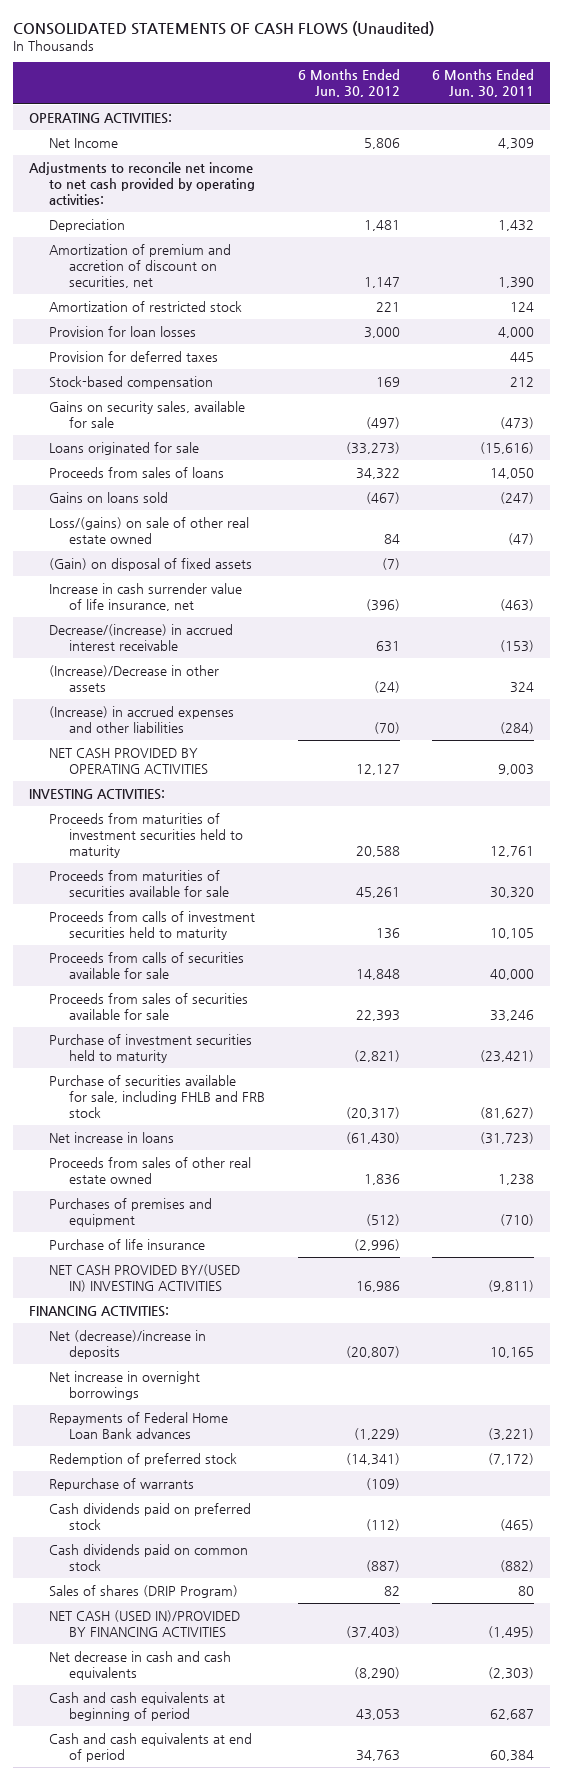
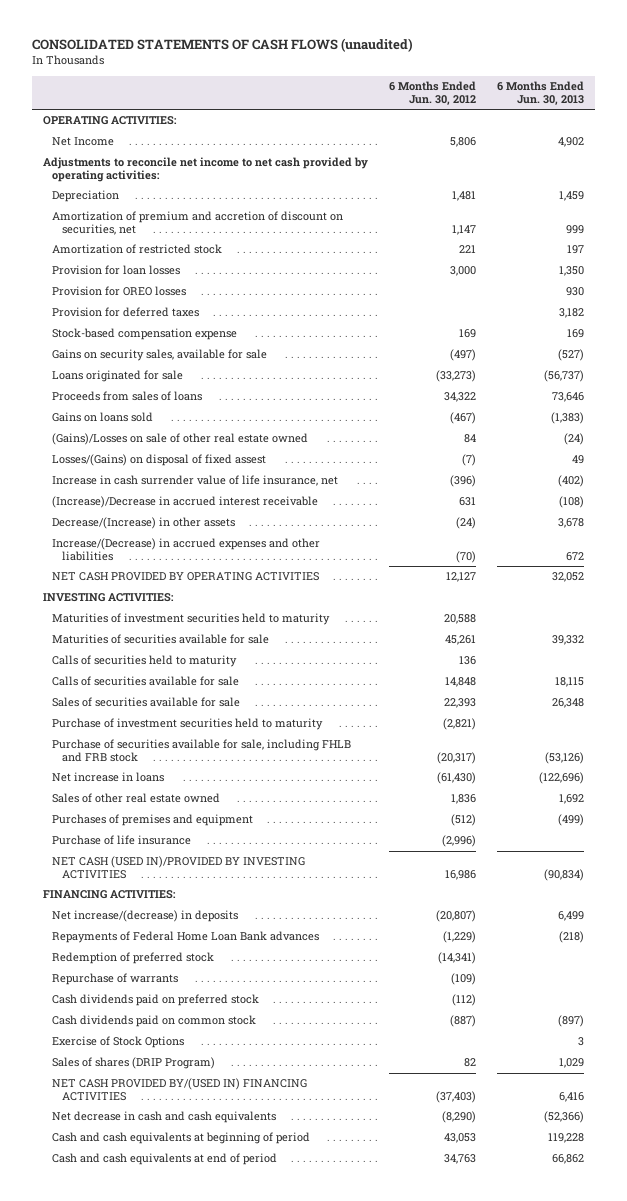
- CONSOLIDATED STATEMENTS OF CASH FLOWS (Unaudited)
+ CONSOLIDATED STATEMENTS OF CASH FLOWS (unaudited)
- | 6 Months Ended Jun. 30, 2012 | 6 Months Ended Jun. 30, 2011
+ | 6 Months Ended Jun. 30, 2012 | 6 Months Ended Jun. 30, 2013
+ Provision for OREO losses | | 930
- Stock-based compensation | 169 | 212
+ Stock-based compensation expense | 169 | 169
- Loss/(gains) on sale of other real estate owned | 84 | (47)
- (Gain) on disposal of fixed assets | (7) |
+ (Gains)/Losses on sale of other real estate owned | 84 | (24)
+ Losses/(Gains) on disposal of fixed assest | (7) | 49
- Decrease/(increase) in accrued interest receivable | 631 | (153)
- (Increase)/Decrease in other assets | (24) | 324
- (Increase) in accrued expenses and other liabilities | (70) | (284)
+ (Increase)/Decrease in accrued interest receivable | 631 | (108)
+ Decrease/(Increase) in other assets | (24) | 3,678
+ Increase/(Decrease) in accrued expenses and other liabilities | (70) | 672
- Proceeds from maturities of investment securities held to maturity | 20,588 | 12,761
- Proceeds from maturities of securities available for sale | 45,261 | 30,320
- Proceeds from calls of investment securities held to maturity | 136 | 10,105
- Proceeds from calls of securities available for sale | 14,848 | 40,000
- Proceeds from sales of securities available for sale | 22,393 | 33,246
+ Maturities of investment securities held to maturity | 20,588 |
+ Maturities of securities available for sale | 45,261 | 39,332
+ Calls of securities held to maturity | 136 |
+ Calls of securities available for sale | 14,848 | 18,115
+ Sales of securities available for sale | 22,393 | 26,348
- Proceeds from sales of other real estate owned | 1,836 | 1,238
+ Sales of other real estate owned | 1,836 | 1,692
- NET CASH PROVIDED BY/(USED IN) INVESTING ACTIVITIES | 16,986 | (9,811)
+ NET CASH (USED IN)/PROVIDED BY INVESTING ACTIVITIES | 16,986 | (90,834)
- Net (decrease)/increase in deposits | (20,807) | 10,165
- Net increase in overnight borrowings
+ Net increase/(decrease) in deposits | (20,807) | 6,499
+ Exercise of Stock Options | | 3
- NET CASH (USED IN)/PROVIDED BY FINANCING ACTIVITIES | (37,403) | (1,495)
+ NET CASH PROVIDED BY/(USED IN) FINANCING ACTIVITIES | (37,403) | 6,416

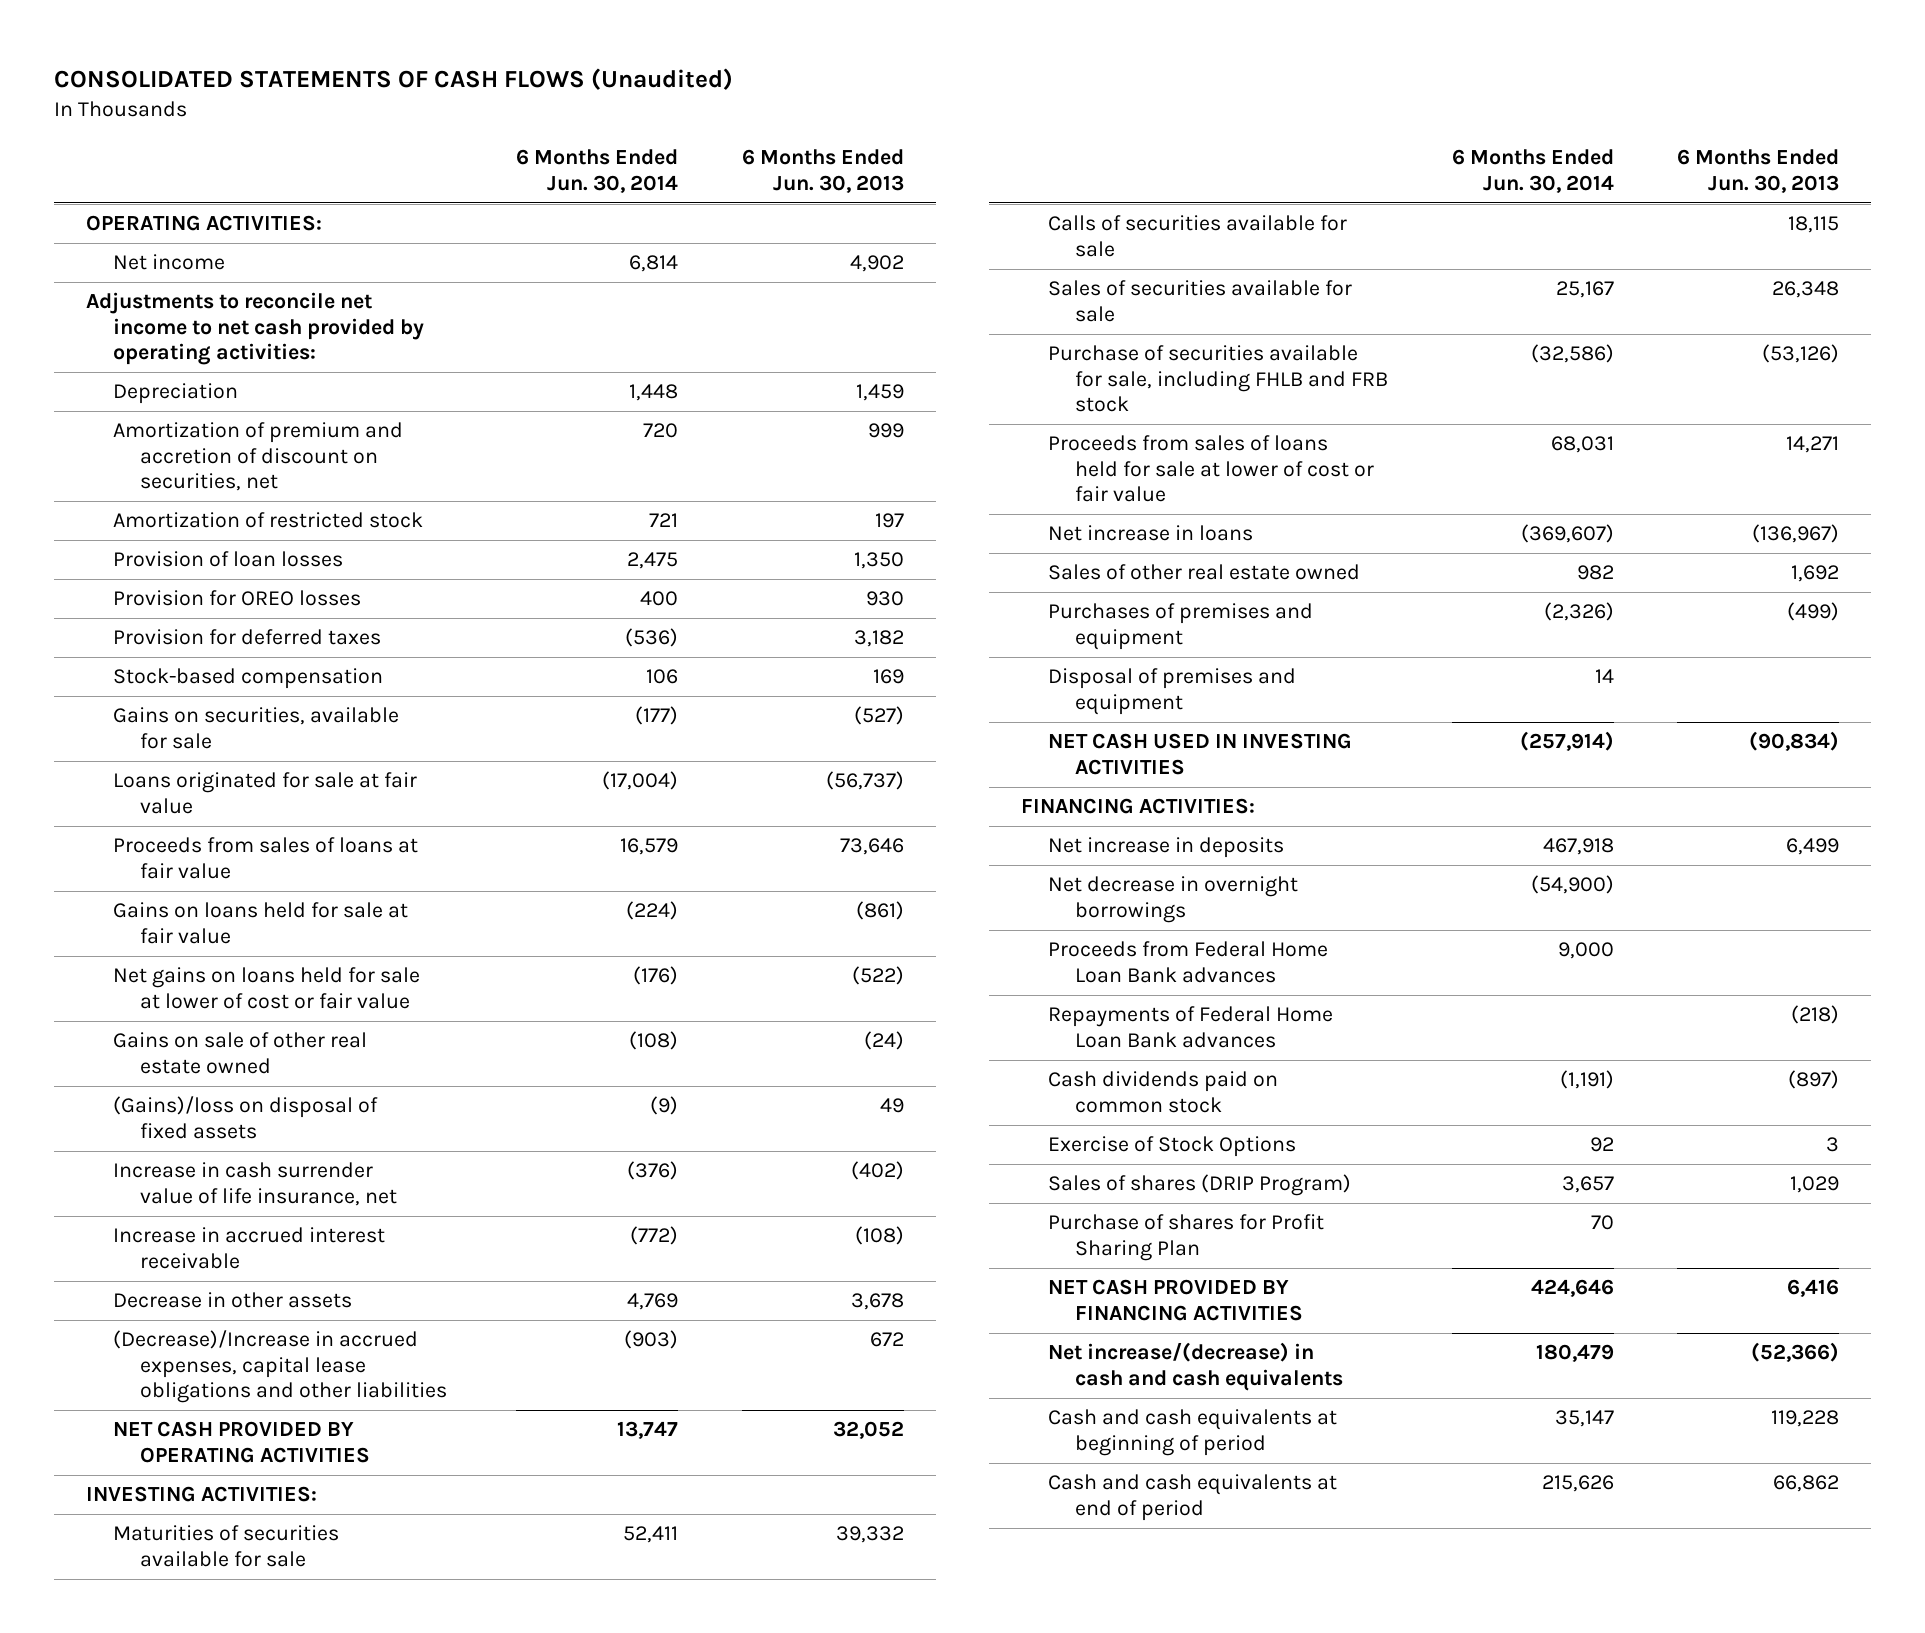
- CONSOLIDATED STATEMENTS OF CASH FLOWS (unaudited)
+ CONSOLIDATED STATEMENTS OF CASH FLOWS (Unaudited)
- | 6 Months Ended Jun. 30, 2012 | 6 Months Ended Jun. 30, 2013
+ | 6 Months Ended Jun. 30, 2014 | 6 Months Ended Jun. 30, 2013
- Net Income | 5,806 | 4,902
+ Net income | 6,814 | 4,902
- Provision for loan losses | 3,000 | 1,350
+ Provision of loan losses | 2,475 | 1,350
- Stock-based compensation expense | 169 | 169
- Gains on security sales, available for sale | (497) | (527)
- Loans originated for sale | (33,273) | (56,737)
- Proceeds from sales of loans | 34,322 | 73,646
- Gains on loans sold | (467) | (1,383)
- (Gains)/Losses on sale of other real estate owned | 84 | (24)
- Losses/(Gains) on disposal of fixed assest | (7) | 49
+ Stock-based compensation | 106 | 169
+ Gains on securities, available for sale | (177) | (527)
+ Loans originated for sale at fair value | (17,004) | (56,737)
+ Proceeds from sales of loans at fair value | 16,579 | 73,646
+ Gains on loans held for sale at fair value | (224) | (861)
+ Net gains on loans held for sale at lower of cost or fair value | (176) | (522)
+ Gains on sale of other real estate owned | (108) | (24)
+ (Gains)/loss on disposal of fixed assets | (9) | 49
- (Increase)/Decrease in accrued interest receivable | 631 | (108)
- Decrease/(Increase) in other assets | (24) | 3,678
- Increase/(Decrease) in accrued expenses and other liabilities | (70) | 672
+ Increase in accrued interest receivable | (772) | (108)
+ Decrease in other assets | 4,769 | 3,678
+ (Decrease)/Increase in accrued expenses, capital lease obligations and other liabilities | (903) | 672
- Maturities of investment securities held to maturity | 20,588 |
- Calls of securities held to maturity | 136 |
- Purchase of investment securities held to maturity | (2,821) |
- Net increase in loans | (61,430) | (122,696)
+ Proceeds from sales of loans held for sale at lower of cost or fair value | 68,031 | 14,271
+ Net increase in loans | (369,607) | (136,967)
- Purchase of life insurance | (2,996) |
- NET CASH (USED IN)/PROVIDED BY INVESTING ACTIVITIES | 16,986 | (90,834)
+ Disposal of premises and equipment | 14 |
+ NET CASH USED IN INVESTING ACTIVITIES | (257,914) | (90,834)
- Net increase/(decrease) in deposits | (20,807) | 6,499
+ Net increase in deposits | 467,918 | 6,499
+ Net decrease in overnight borrowings | (54,900) |
+ Proceeds from Federal Home Loan Bank advances | 9,000 |
- Redemption of preferred stock | (14,341) |
- Repurchase of warrants | (109) |
- Cash dividends paid on preferred stock | (112) |
- NET CASH PROVIDED BY/(USED IN) FINANCING ACTIVITIES | (37,403) | 6,416
- Net decrease in cash and cash equivalents | (8,290) | (52,366)
+ Purchase of shares for Profit Sharing Plan | 70 |
+ NET CASH PROVIDED BY FINANCING ACTIVITIES | 424,646 | 6,416
+ Net increase/(decrease) in cash and cash equivalents | 180,479 | (52,366)

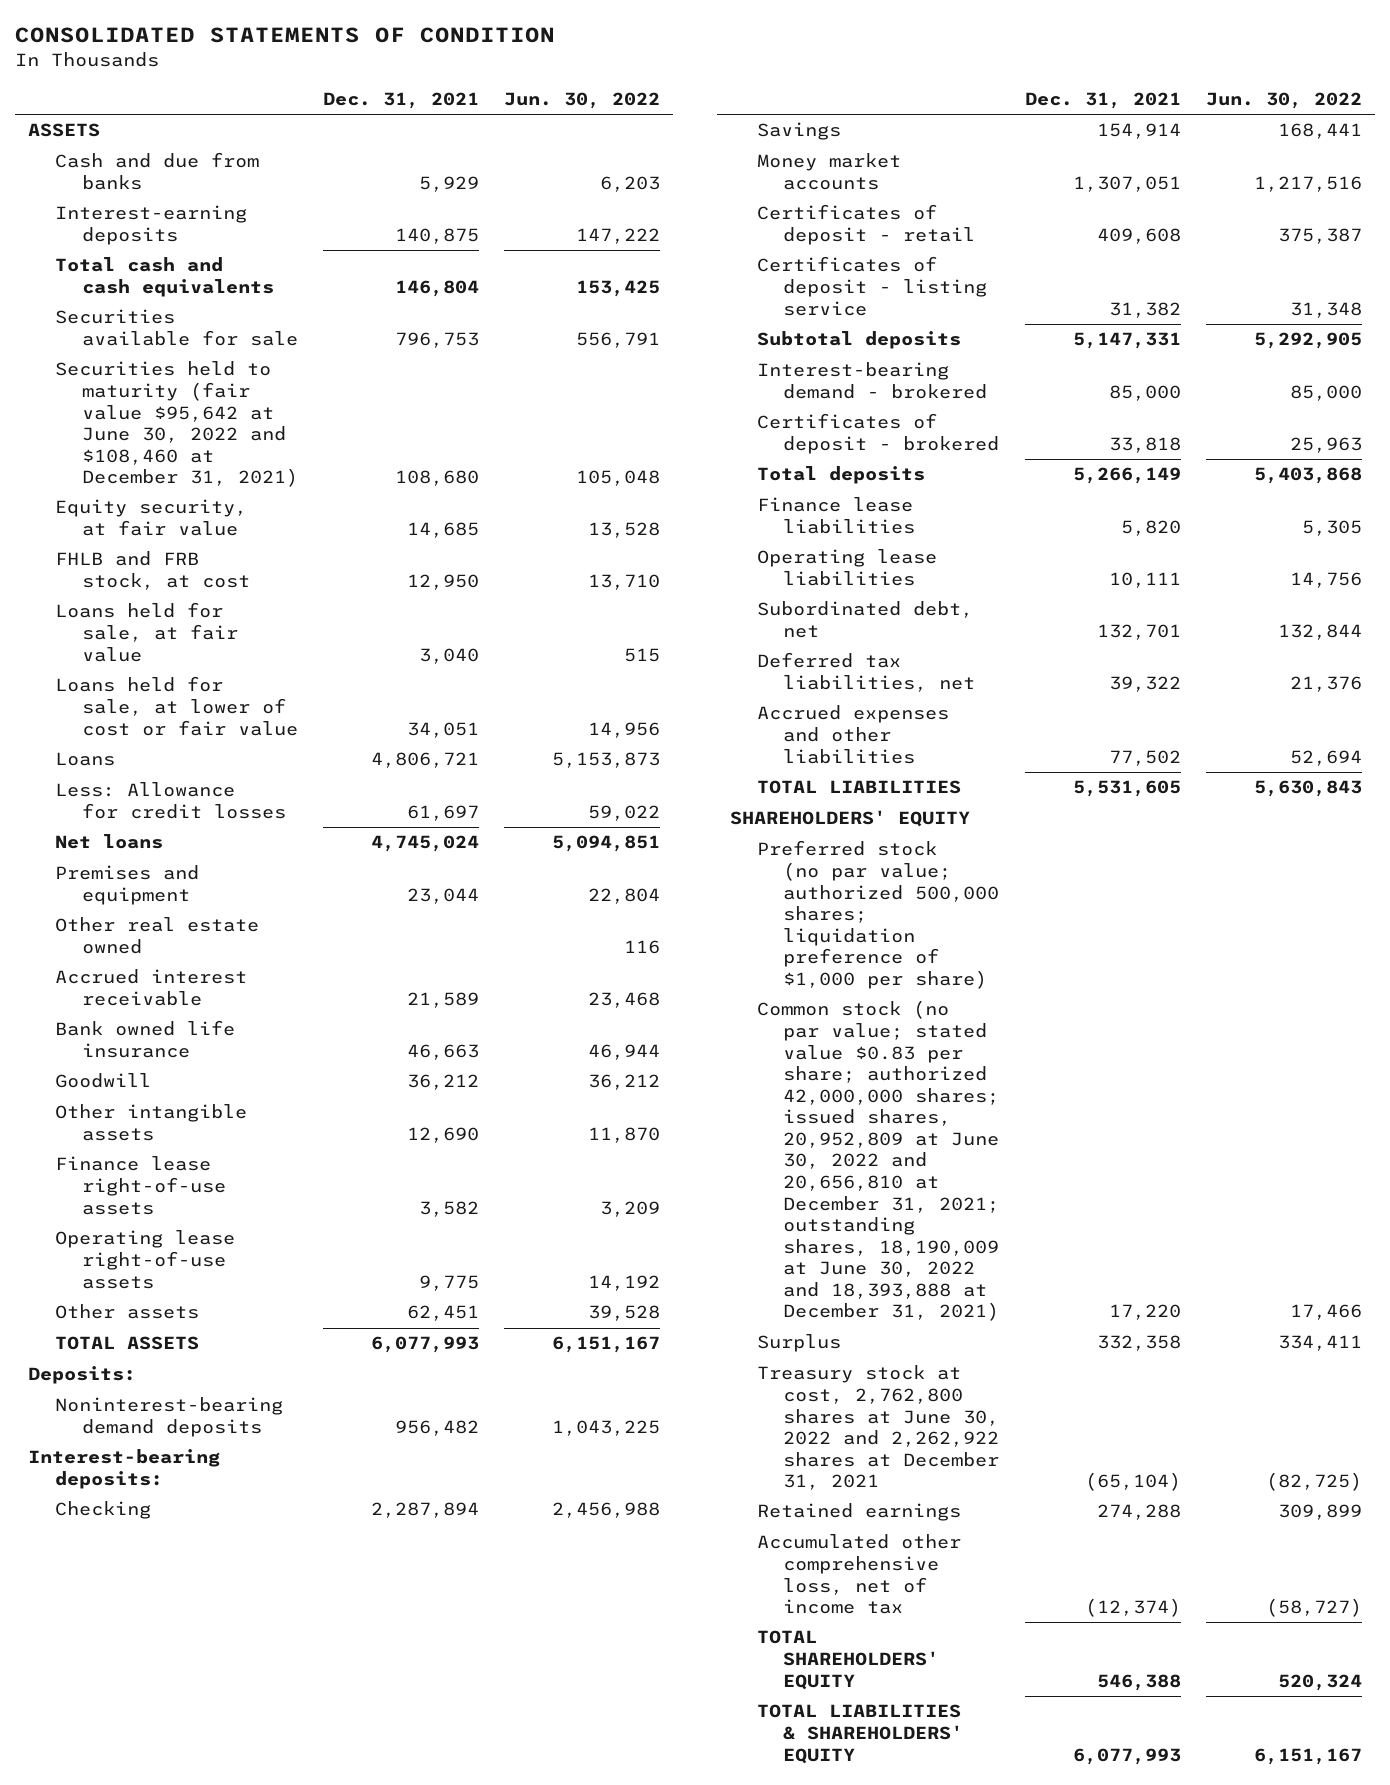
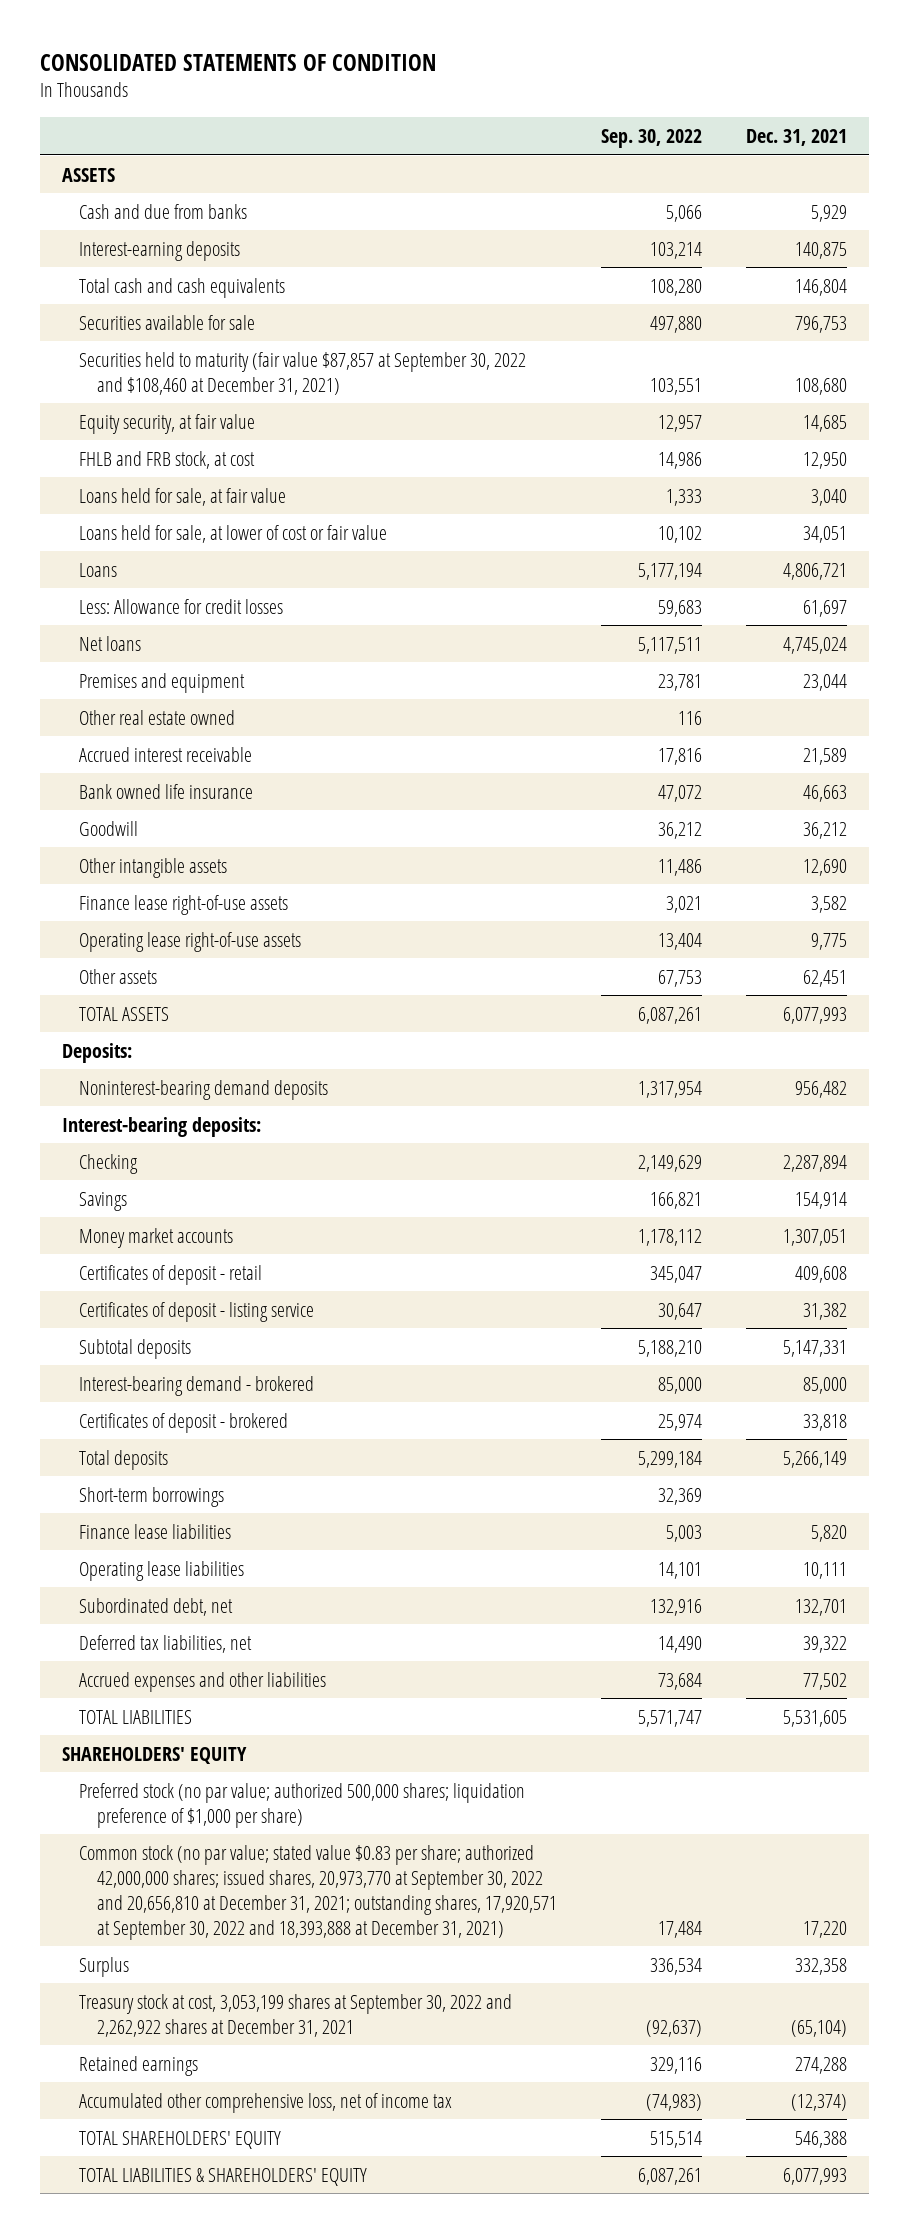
- | Dec. 31, 2021 | Jun. 30, 2022
+ | Sep. 30, 2022 | Dec. 31, 2021
- Securities held to maturity (fair value $95,642 at June 30, 2022 and $108,460 at December 31, 2021) | 108,680 | 105,048
+ Securities held to maturity (fair value $87,857 at September 30, 2022 and $108,460 at December 31, 2021) | 103,551 | 108,680
+ Short-term borrowings | 32,369 |
- Common stock (no par value; stated value $0.83 per share; authorized 42,000,000 shares; issued shares, 20,952,809 at June 30, 2022 and 20,656,810 at December 31, 2021; outstanding shares, 18,190,009 at June 30, 2022 and 18,393,888 at December 31, 2021) | 17,220 | 17,466
+ Common stock (no par value; stated value $0.83 per share; authorized 42,000,000 shares; issued shares, 20,973,770 at September 30, 2022 and 20,656,810 at December 31, 2021; outstanding shares, 17,920,571 at September 30, 2022 and 18,393,888 at December 31, 2021) | 17,484 | 17,220
- Treasury stock at cost, 2,762,800 shares at June 30, 2022 and 2,262,922 shares at December 31, 2021 | (65,104) | (82,725)
+ Treasury stock at cost, 3,053,199 shares at September 30, 2022 and 2,262,922 shares at December 31, 2021 | (92,637) | (65,104)

